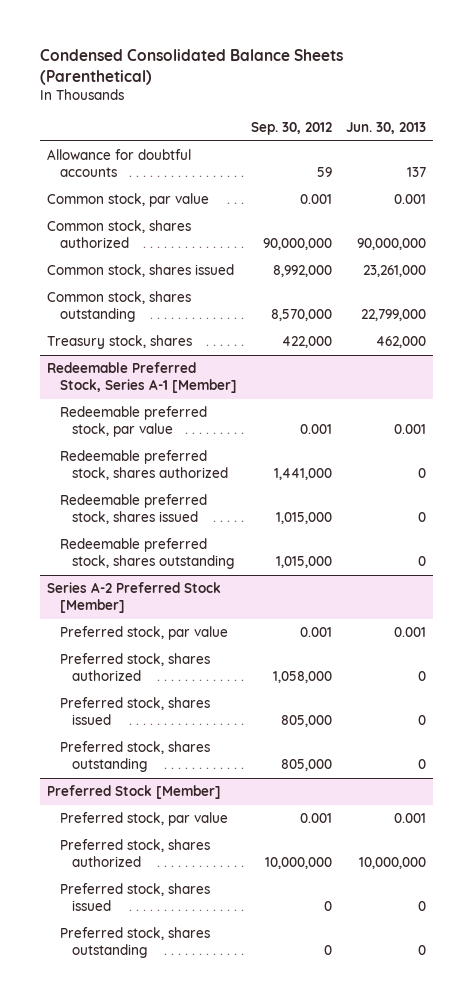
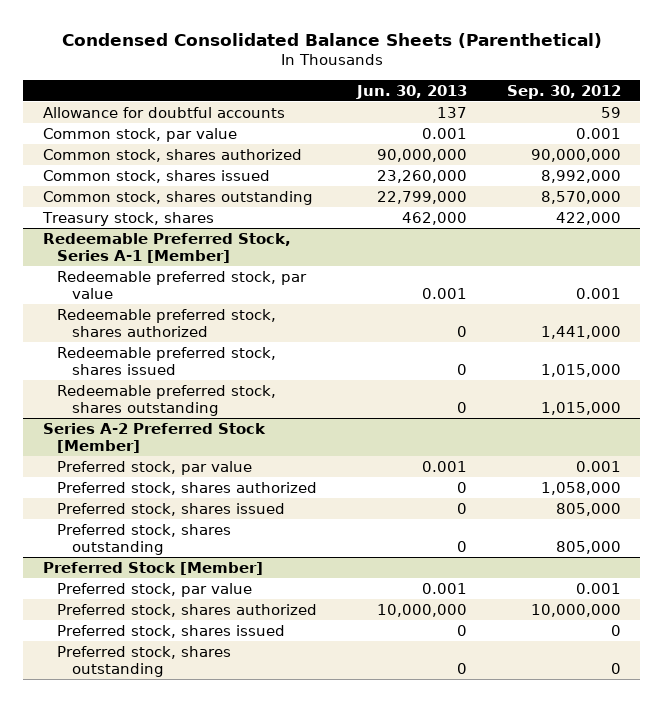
- | Sep. 30, 2012 | Jun. 30, 2013
+ | Jun. 30, 2013 | Sep. 30, 2012
- Common stock, shares issued | 8,992,000 | 23,261,000
+ Common stock, shares issued | 23,260,000 | 8,992,000

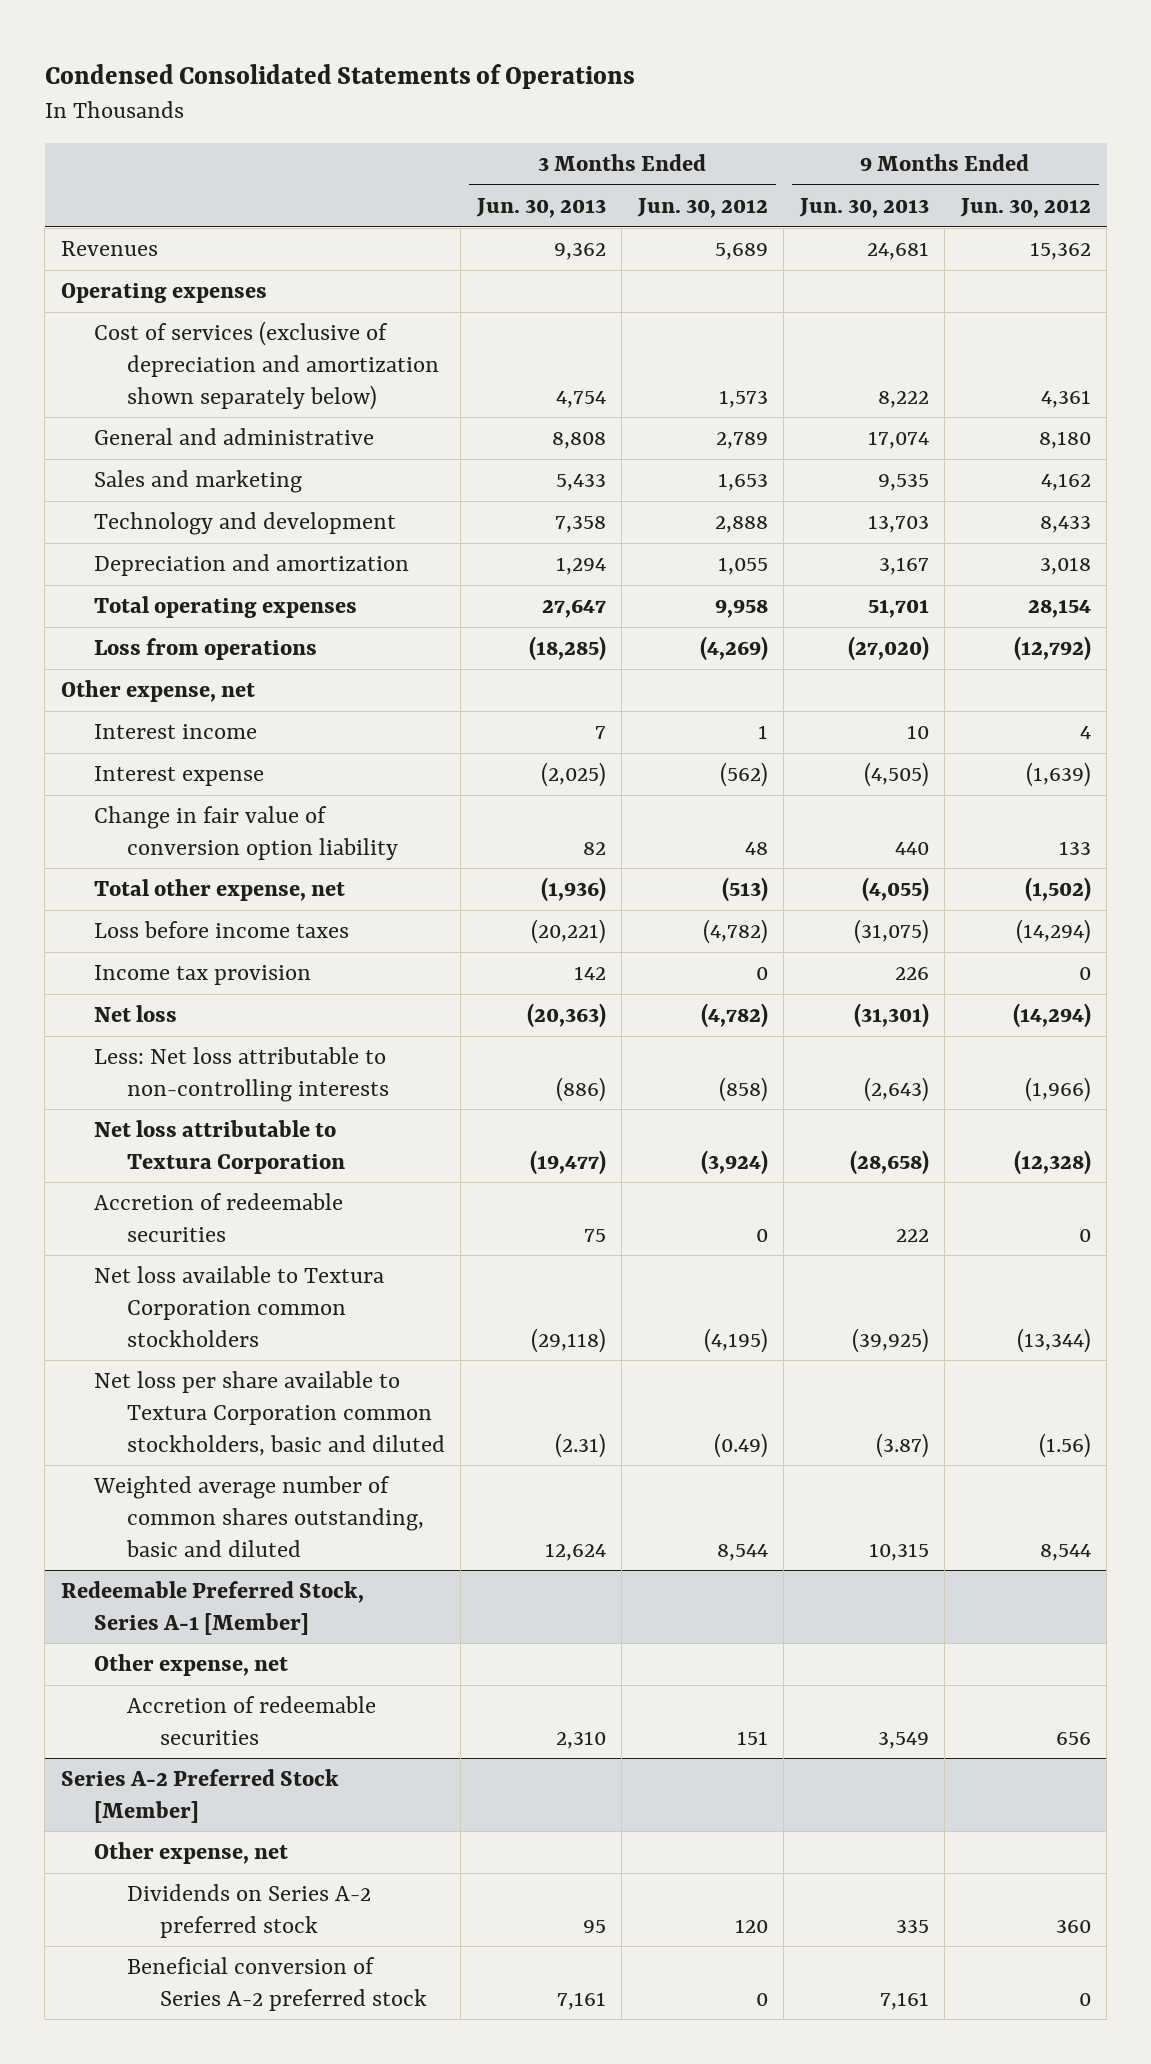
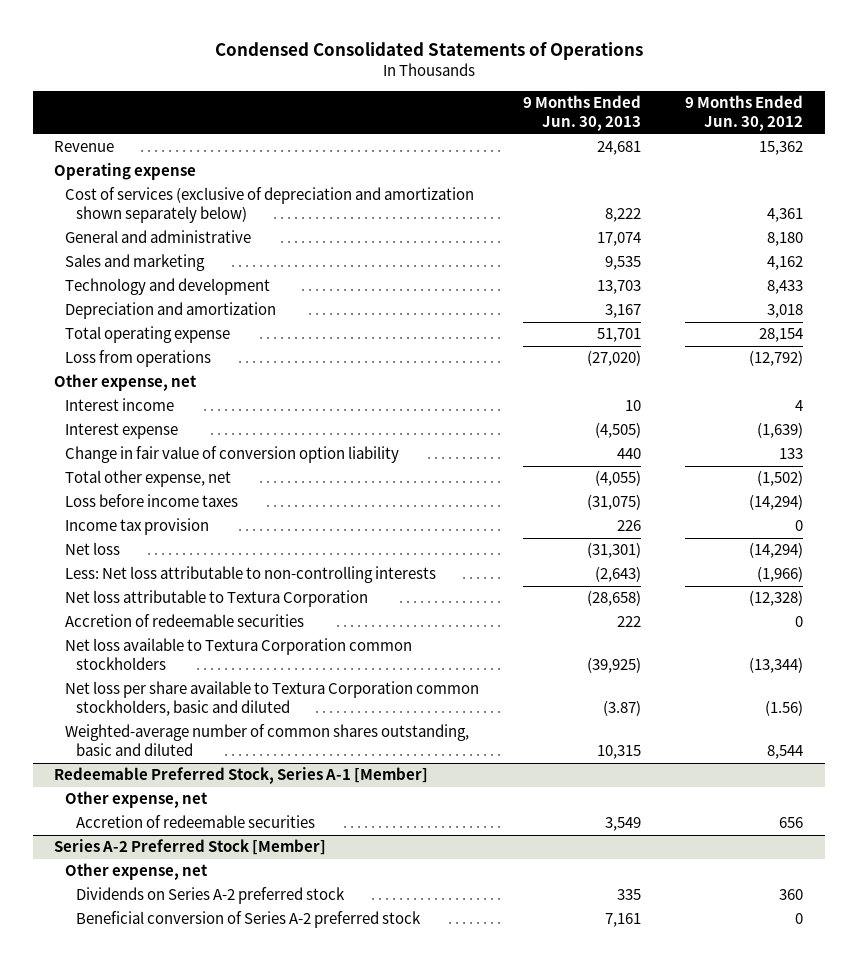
- | 3 Months Ended Jun. 30, 2013 | 3 Months Ended Jun. 30, 2012 | 9 Months Ended Jun. 30, 2013 | 9 Months Ended Jun. 30, 2012
+ | 9 Months Ended Jun. 30, 2013 | 9 Months Ended Jun. 30, 2012
- Revenues | 9,362 | 5,689 | 24,681 | 15,362
- Operating expenses
+ Revenue | 24,681 | 15,362
+ Operating expense
- Total operating expenses | 27,647 | 9,958 | 51,701 | 28,154
+ Total operating expense | 51,701 | 28,154
- Weighted average number of common shares outstanding, basic and diluted | 12,624 | 8,544 | 10,315 | 8,544
+ Weighted-average number of common shares outstanding, basic and diluted | 10,315 | 8,544

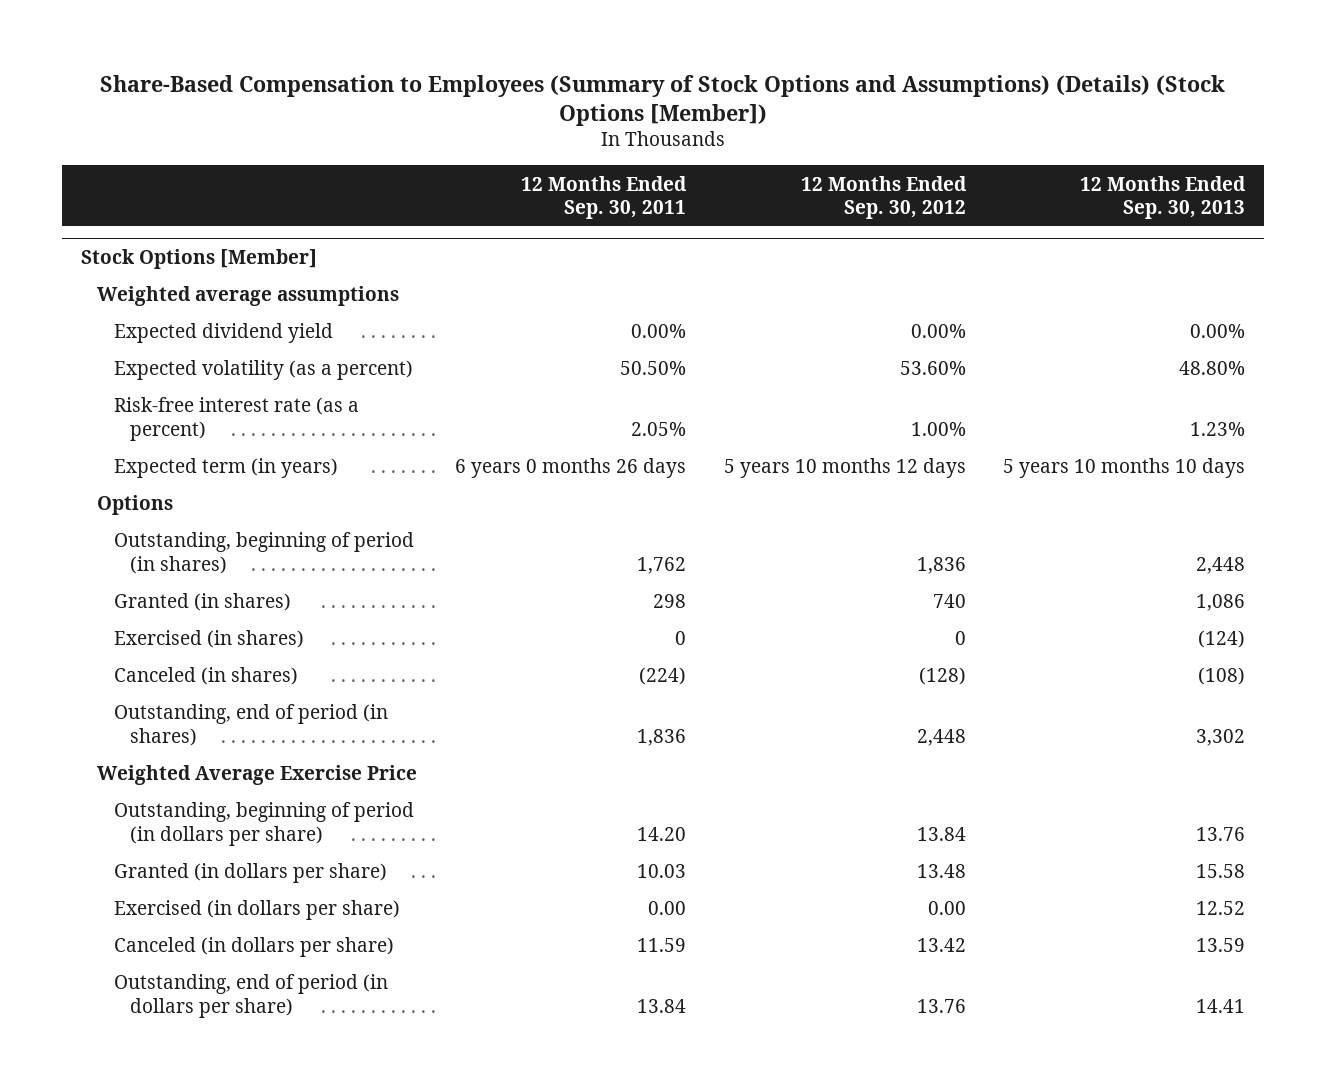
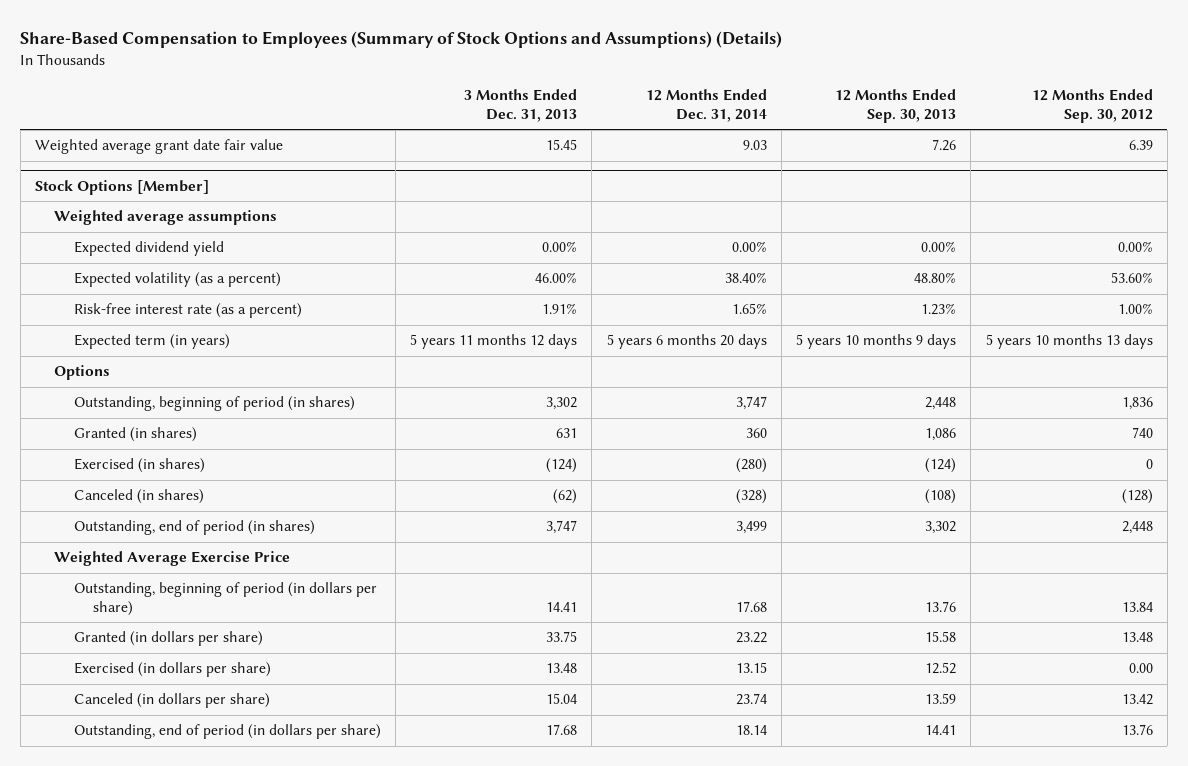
- Share-Based Compensation to Employees (Summary of Stock Options and Assumptions) (Details) (Stock Options [Member])
+ Share-Based Compensation to Employees (Summary of Stock Options and Assumptions) (Details)
- | 12 Months Ended Sep. 30, 2011 | 12 Months Ended Sep. 30, 2012 | 12 Months Ended Sep. 30, 2013
+ | 3 Months Ended Dec. 31, 2013 | 12 Months Ended Dec. 31, 2014 | 12 Months Ended Sep. 30, 2013 | 12 Months Ended Sep. 30, 2012
+ Weighted average grant date fair value | 15.45 | 9.03 | 7.26 | 6.39
@ Stock Options [Member]
- Expected term (in years) | 6 years 0 months 26 days | 5 years 10 months 12 days | 5 years 10 months 10 days
+ Expected term (in years) | 5 years 11 months 12 days | 5 years 6 months 20 days | 5 years 10 months 9 days | 5 years 10 months 13 days

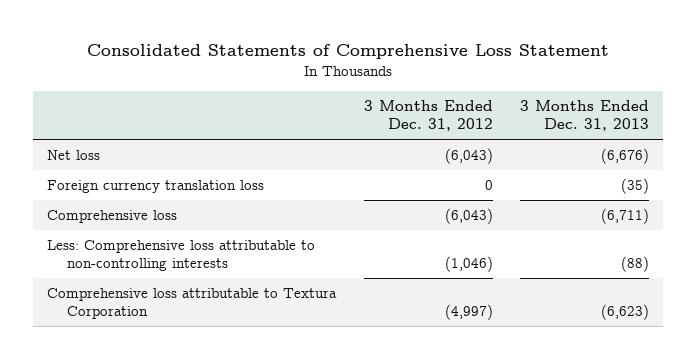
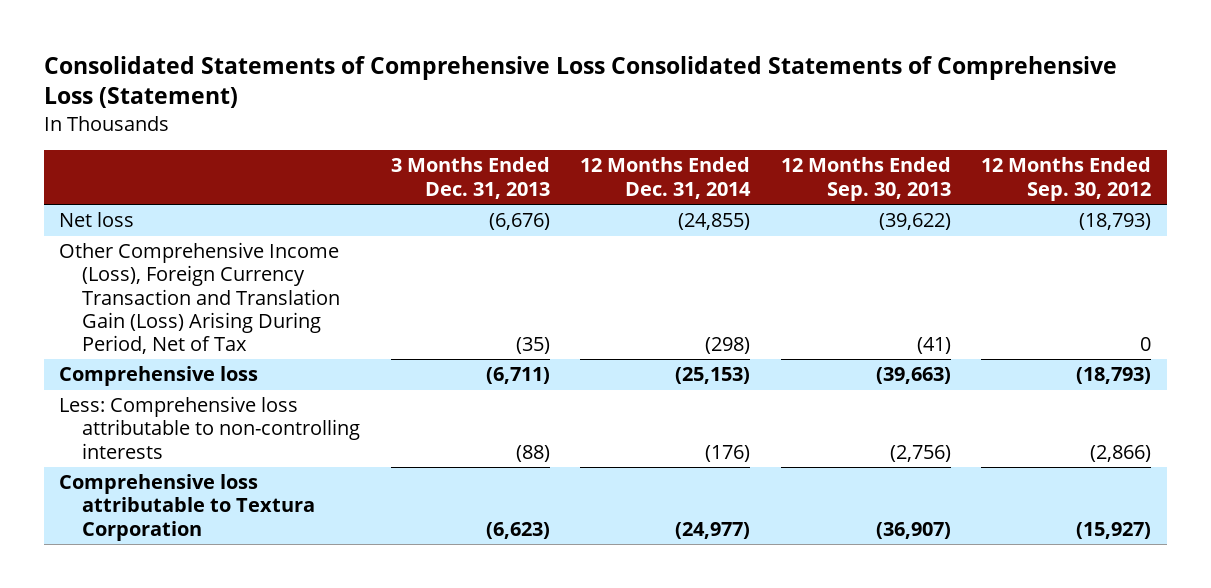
- Consolidated Statements of Comprehensive Loss Statement
+ Consolidated Statements of Comprehensive Loss Consolidated Statements of Comprehensive Loss (Statement)
- | 3 Months Ended Dec. 31, 2012 | 3 Months Ended Dec. 31, 2013
+ | 3 Months Ended Dec. 31, 2013 | 12 Months Ended Dec. 31, 2014 | 12 Months Ended Sep. 30, 2013 | 12 Months Ended Sep. 30, 2012
- Foreign currency translation loss | 0 | (35)
+ Other Comprehensive Income (Loss), Foreign Currency Transaction and Translation Gain (Loss) Arising During Period, Net of Tax | (35) | (298) | (41) | 0

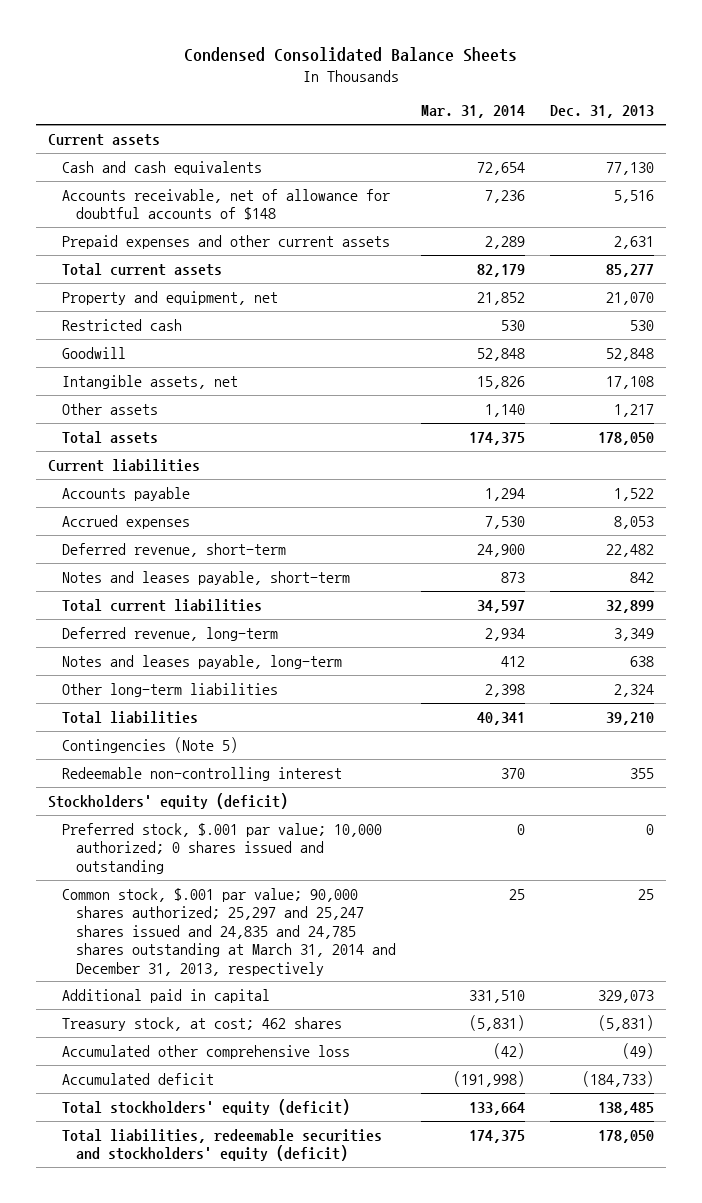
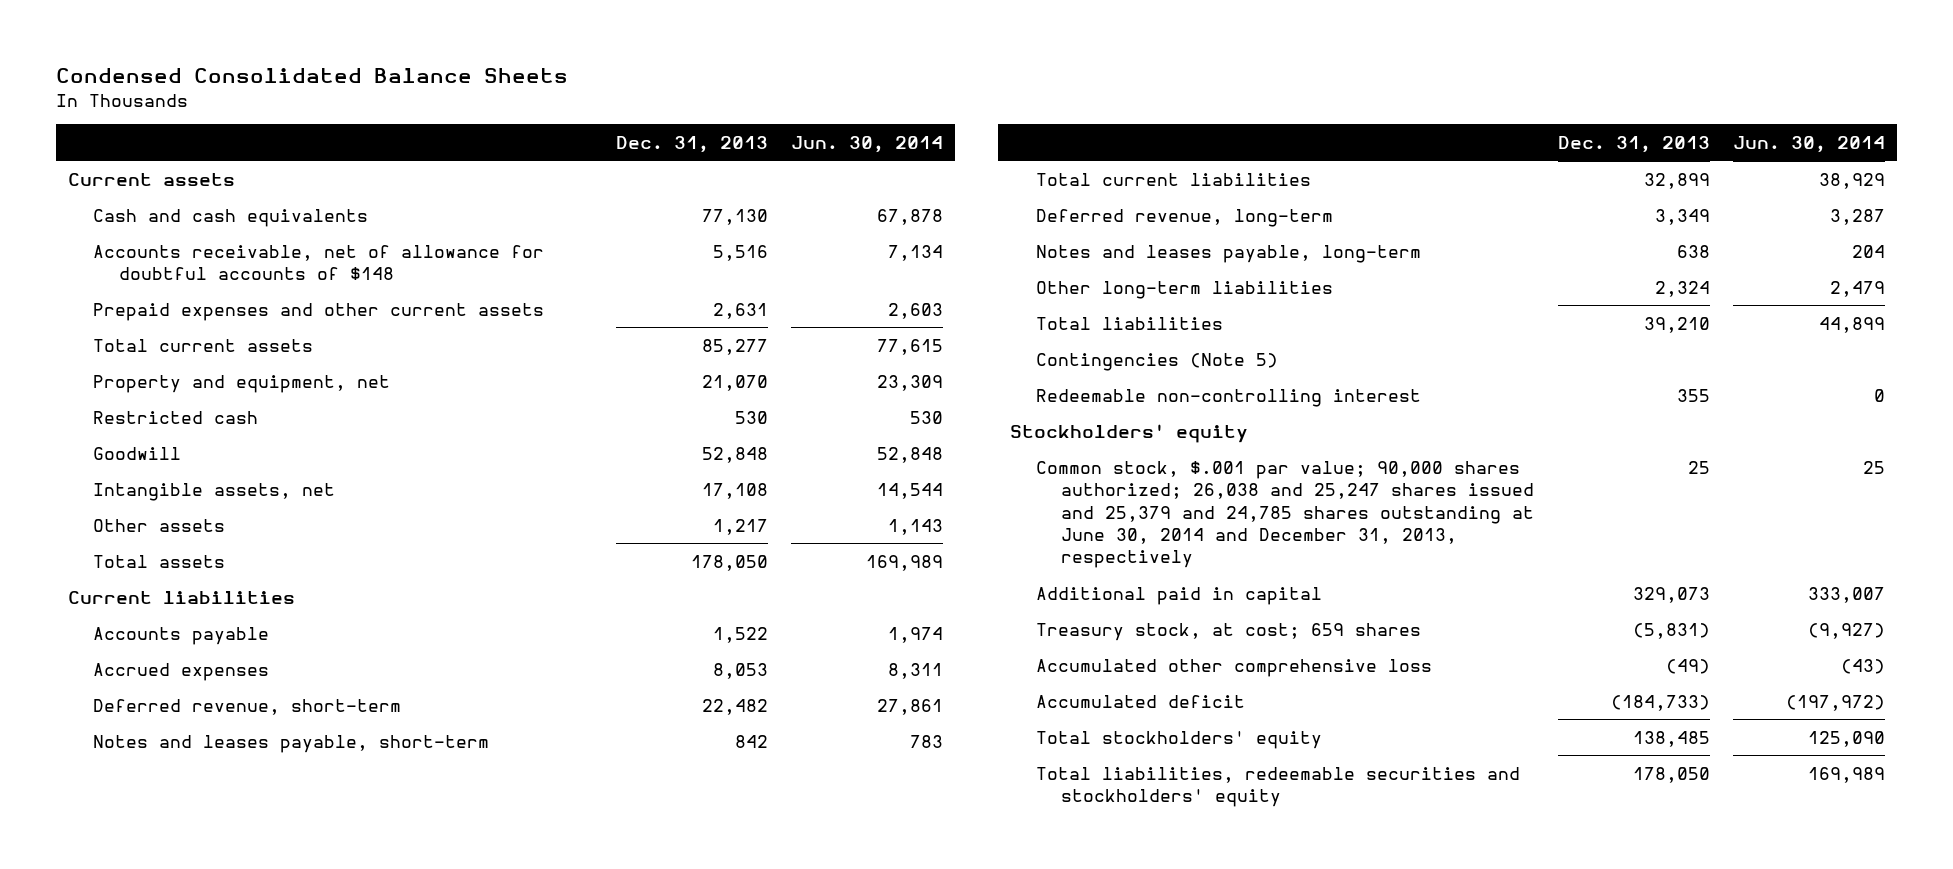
- | Mar. 31, 2014 | Dec. 31, 2013
+ | Dec. 31, 2013 | Jun. 30, 2014
- Stockholders' equity (deficit)
- Preferred stock, $.001 par value; 10,000 authorized; 0 shares issued and outstanding | 0 | 0
- Common stock, $.001 par value; 90,000 shares authorized; 25,297 and 25,247 shares issued and 24,835 and 24,785 shares outstanding at March 31, 2014 and December 31, 2013, respectively | 25 | 25
+ Stockholders' equity
+ Common stock, $.001 par value; 90,000 shares authorized; 26,038 and 25,247 shares issued and 25,379 and 24,785 shares outstanding at June 30, 2014 and December 31, 2013, respectively | 25 | 25
- Treasury stock, at cost; 462 shares | (5,831) | (5,831)
+ Treasury stock, at cost; 659 shares | (5,831) | (9,927)
- Total stockholders' equity (deficit) | 133,664 | 138,485
- Total liabilities, redeemable securities and stockholders' equity (deficit) | 174,375 | 178,050
+ Total stockholders' equity | 138,485 | 125,090
+ Total liabilities, redeemable securities and stockholders' equity | 178,050 | 169,989

